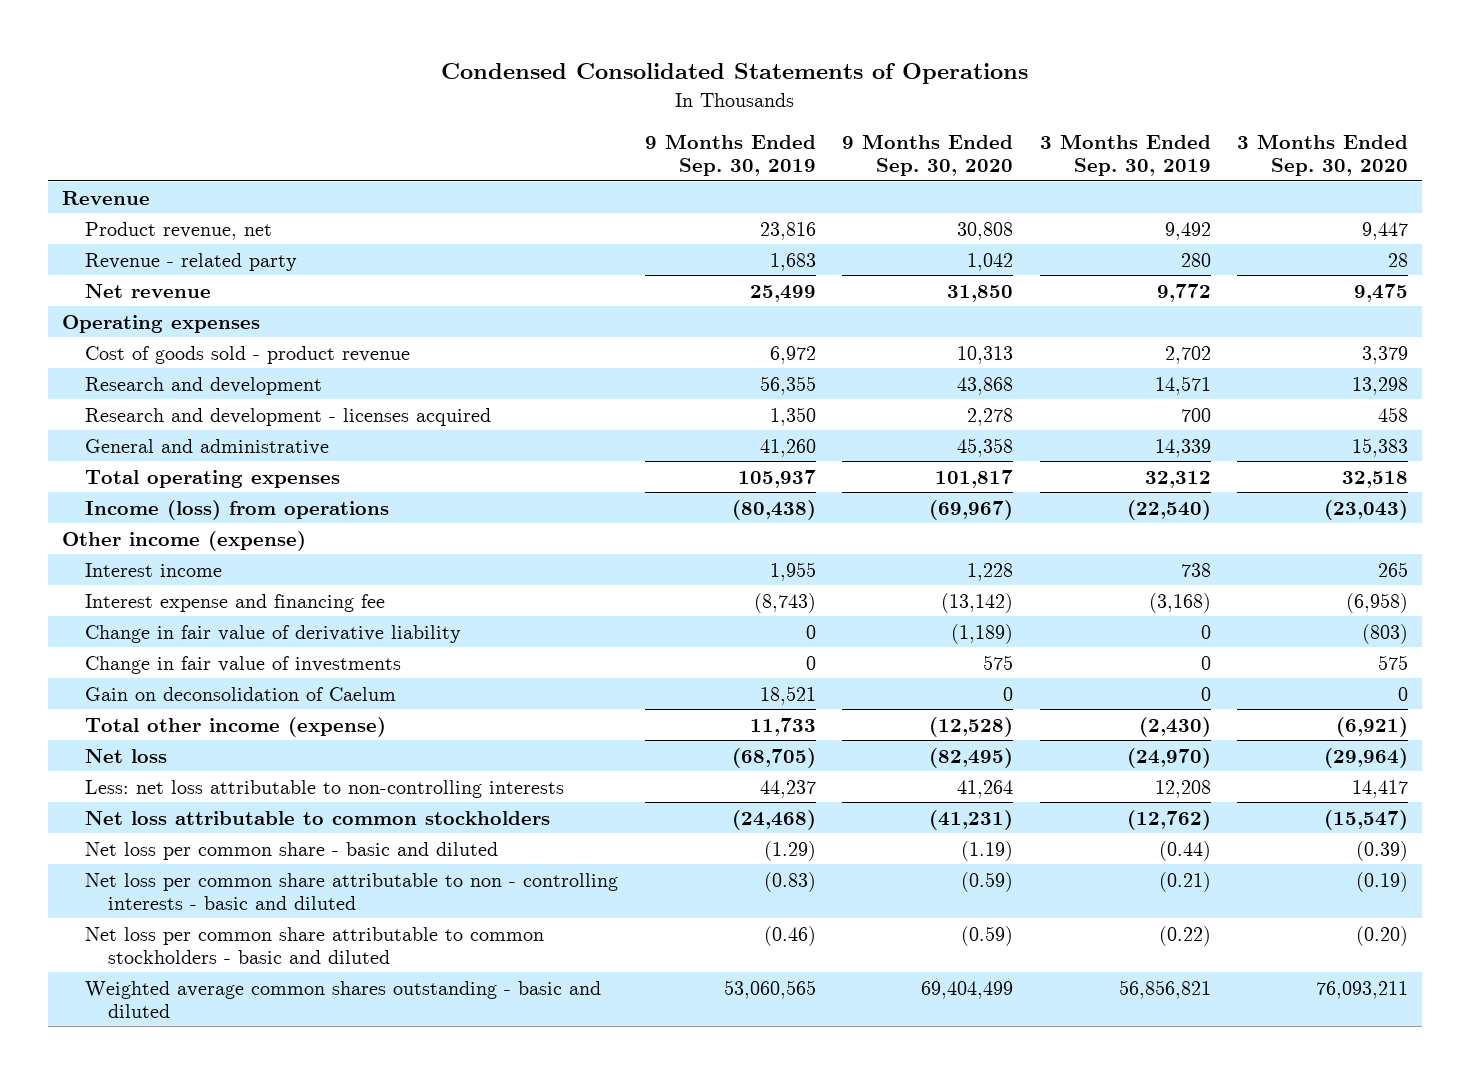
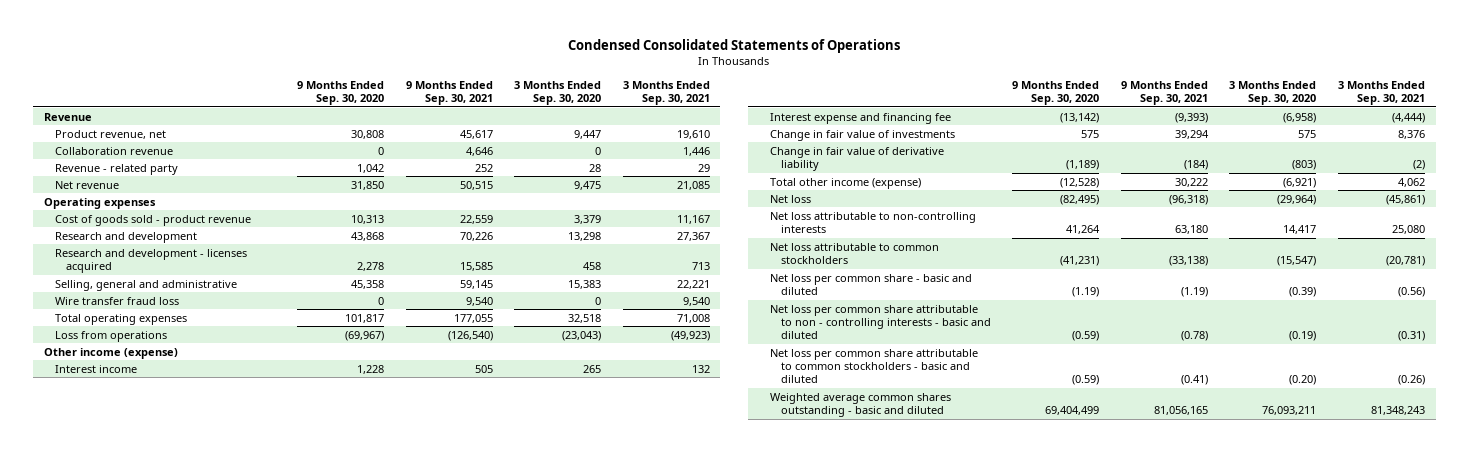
- | 9 Months Ended Sep. 30, 2019 | 9 Months Ended Sep. 30, 2020 | 3 Months Ended Sep. 30, 2019 | 3 Months Ended Sep. 30, 2020
+ | 9 Months Ended Sep. 30, 2020 | 9 Months Ended Sep. 30, 2021 | 3 Months Ended Sep. 30, 2020 | 3 Months Ended Sep. 30, 2021
+ Collaboration revenue | 0 | 4,646 | 0 | 1,446
- General and administrative | 41,260 | 45,358 | 14,339 | 15,383
+ Selling, general and administrative | 45,358 | 59,145 | 15,383 | 22,221
+ Wire transfer fraud loss | 0 | 9,540 | 0 | 9,540
- Income (loss) from operations | (80,438) | (69,967) | (22,540) | (23,043)
+ Loss from operations | (69,967) | (126,540) | (23,043) | (49,923)
- Gain on deconsolidation of Caelum | 18,521 | 0 | 0 | 0
moved down: Change in fair value of derivative liability | (1,189) | (184) | (803) | (2)
- Less: net loss attributable to non-controlling interests | 44,237 | 41,264 | 12,208 | 14,417
+ Net loss attributable to non-controlling interests | 41,264 | 63,180 | 14,417 | 25,080

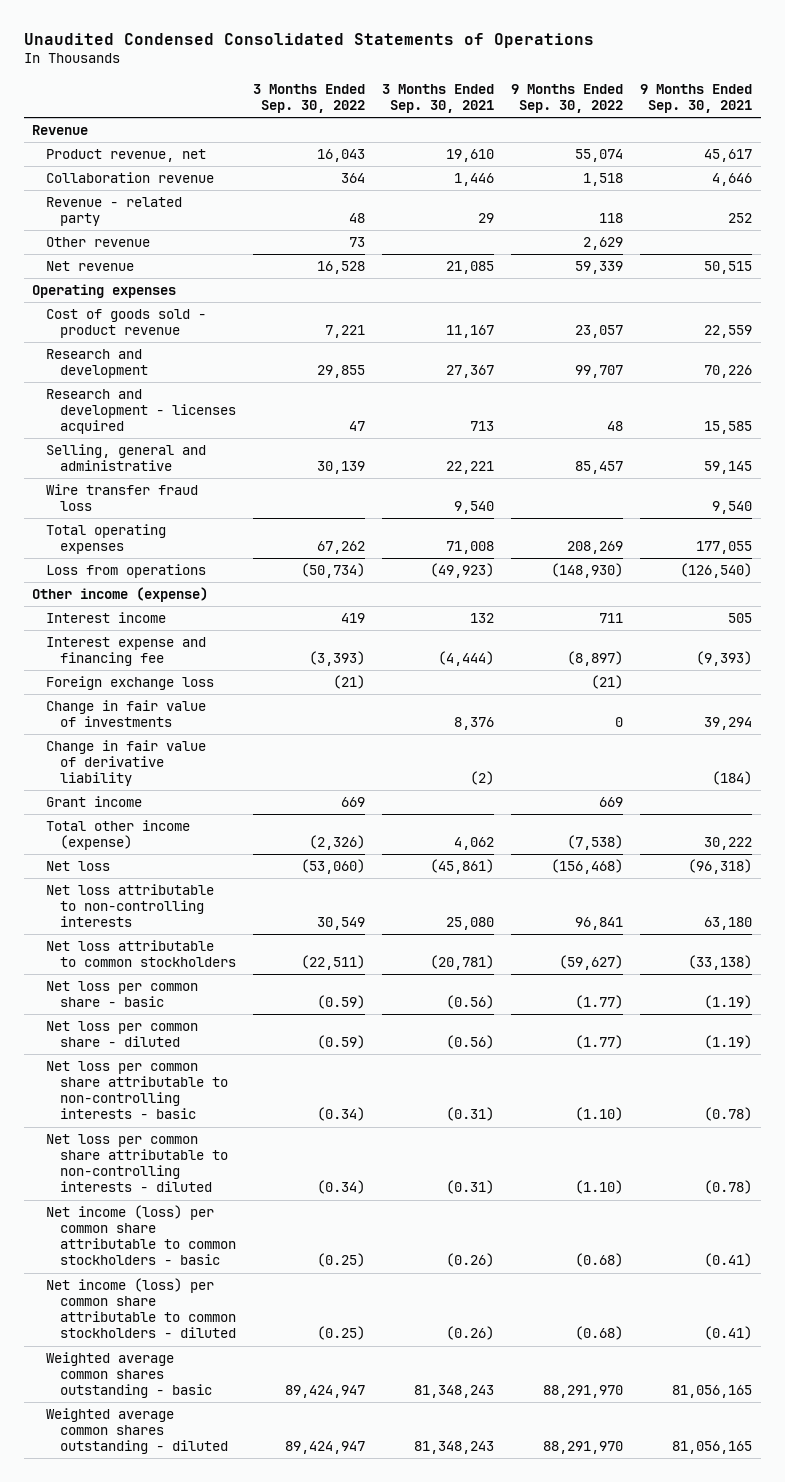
- Condensed Consolidated Statements of Operations
+ Unaudited Condensed Consolidated Statements of Operations
- | 9 Months Ended Sep. 30, 2020 | 9 Months Ended Sep. 30, 2021 | 3 Months Ended Sep. 30, 2020 | 3 Months Ended Sep. 30, 2021
+ | 3 Months Ended Sep. 30, 2022 | 3 Months Ended Sep. 30, 2021 | 9 Months Ended Sep. 30, 2022 | 9 Months Ended Sep. 30, 2021
+ Other revenue | 73 | | 2,629 |
+ Foreign exchange loss | (21) | | (21) |
+ Grant income | 669 | | 669 |
- Net loss per common share - basic and diluted | (1.19) | (1.19) | (0.39) | (0.56)
- Net loss per common share attributable to non - controlling interests - basic and diluted | (0.59) | (0.78) | (0.19) | (0.31)
- Net loss per common share attributable to common stockholders - basic and diluted | (0.59) | (0.41) | (0.20) | (0.26)
- Weighted average common shares outstanding - basic and diluted | 69,404,499 | 81,056,165 | 76,093,211 | 81,348,243
+ Net loss per common share - basic | (0.59) | (0.56) | (1.77) | (1.19)
+ Net loss per common share - diluted | (0.59) | (0.56) | (1.77) | (1.19)
+ Net loss per common share attributable to non-controlling interests - basic | (0.34) | (0.31) | (1.10) | (0.78)
+ Net loss per common share attributable to non-controlling interests - diluted | (0.34) | (0.31) | (1.10) | (0.78)
+ Net income (loss) per common share attributable to common stockholders - basic | (0.25) | (0.26) | (0.68) | (0.41)
+ Net income (loss) per common share attributable to common stockholders - diluted | (0.25) | (0.26) | (0.68) | (0.41)
+ Weighted average common shares outstanding - basic | 89,424,947 | 81,348,243 | 88,291,970 | 81,056,165
+ Weighted average common shares outstanding - diluted | 89,424,947 | 81,348,243 | 88,291,970 | 81,056,165

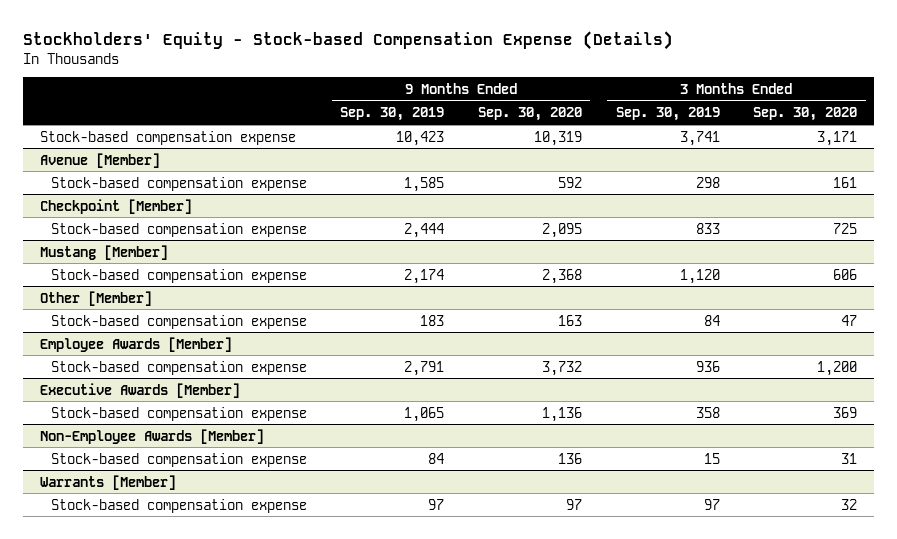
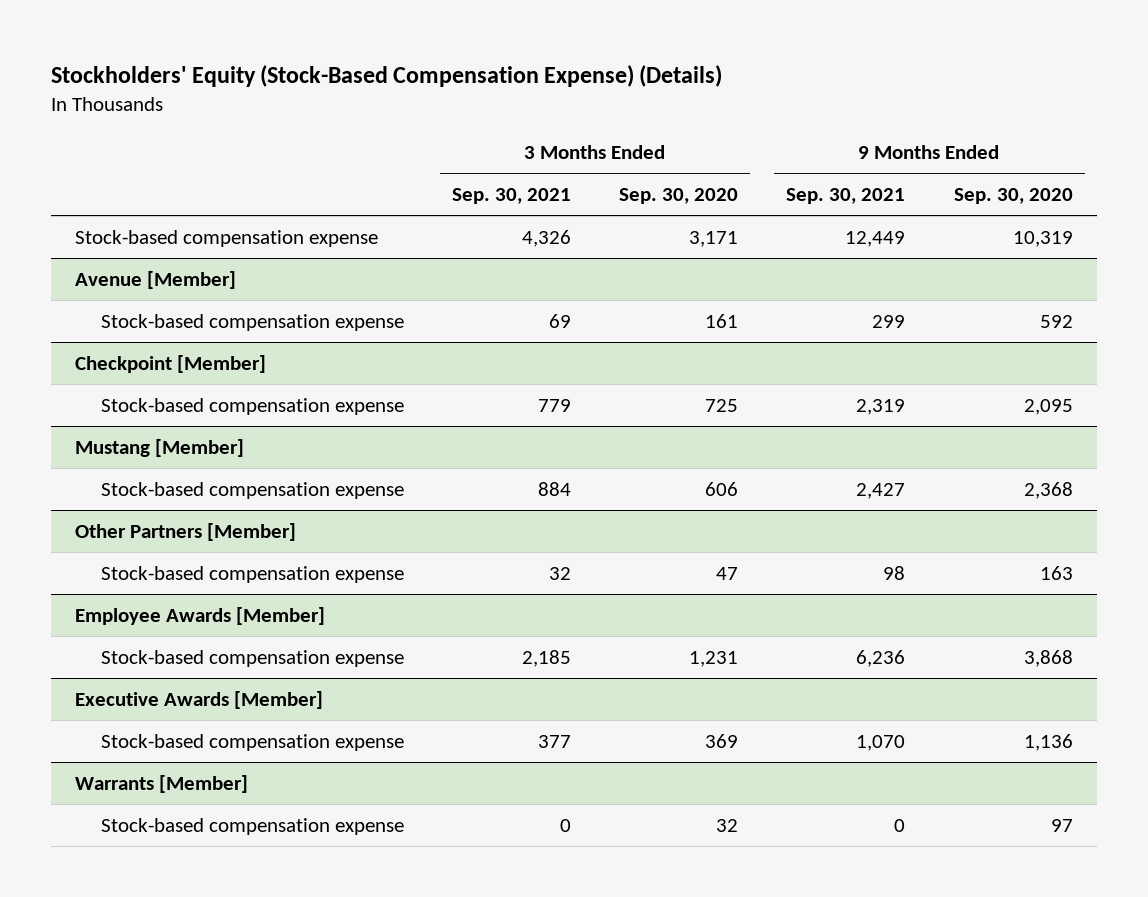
- Stockholders' Equity - Stock-based Compensation Expense (Details)
+ Stockholders' Equity (Stock-Based Compensation Expense) (Details)
- | 9 Months Ended Sep. 30, 2019 | 9 Months Ended Sep. 30, 2020 | 3 Months Ended Sep. 30, 2019 | 3 Months Ended Sep. 30, 2020
+ | 3 Months Ended Sep. 30, 2021 | 3 Months Ended Sep. 30, 2020 | 9 Months Ended Sep. 30, 2021 | 9 Months Ended Sep. 30, 2020
- Other [Member]
+ Other Partners [Member]
@ Employee Awards [Member]
- Stock-based compensation expense | 2,791 | 3,732 | 936 | 1,200
+ Stock-based compensation expense | 2,185 | 1,231 | 6,236 | 3,868
- Non-Employee Awards [Member]
- Stock-based compensation expense | 84 | 136 | 15 | 31

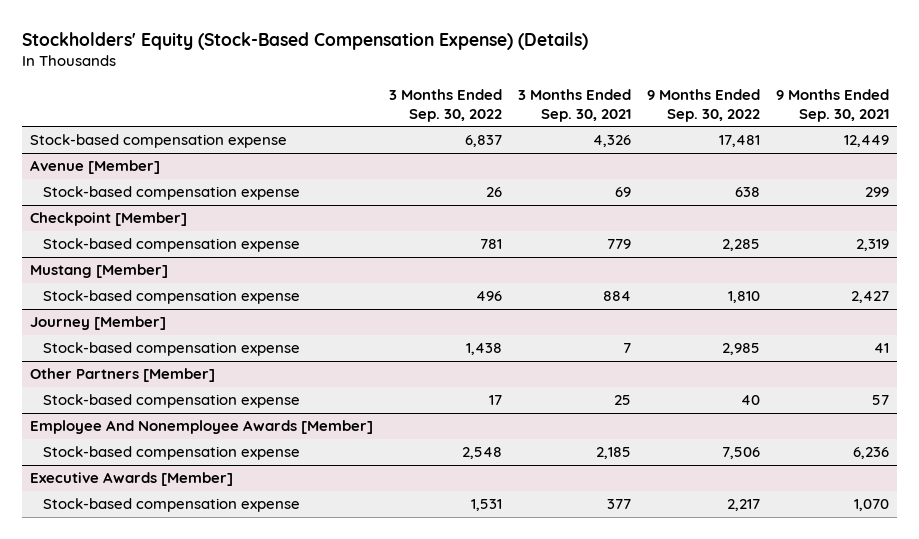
- | 3 Months Ended Sep. 30, 2021 | 3 Months Ended Sep. 30, 2020 | 9 Months Ended Sep. 30, 2021 | 9 Months Ended Sep. 30, 2020
+ | 3 Months Ended Sep. 30, 2022 | 3 Months Ended Sep. 30, 2021 | 9 Months Ended Sep. 30, 2022 | 9 Months Ended Sep. 30, 2021
+ Journey [Member]
+ Stock-based compensation expense | 1,438 | 7 | 2,985 | 41
@ Other Partners [Member]
- Stock-based compensation expense | 32 | 47 | 98 | 163
- Employee Awards [Member]
@ Other Partners [Member]
+ Stock-based compensation expense | 17 | 25 | 40 | 57
+ Employee And Nonemployee Awards [Member]
- Warrants [Member]
- Stock-based compensation expense | 0 | 32 | 0 | 97

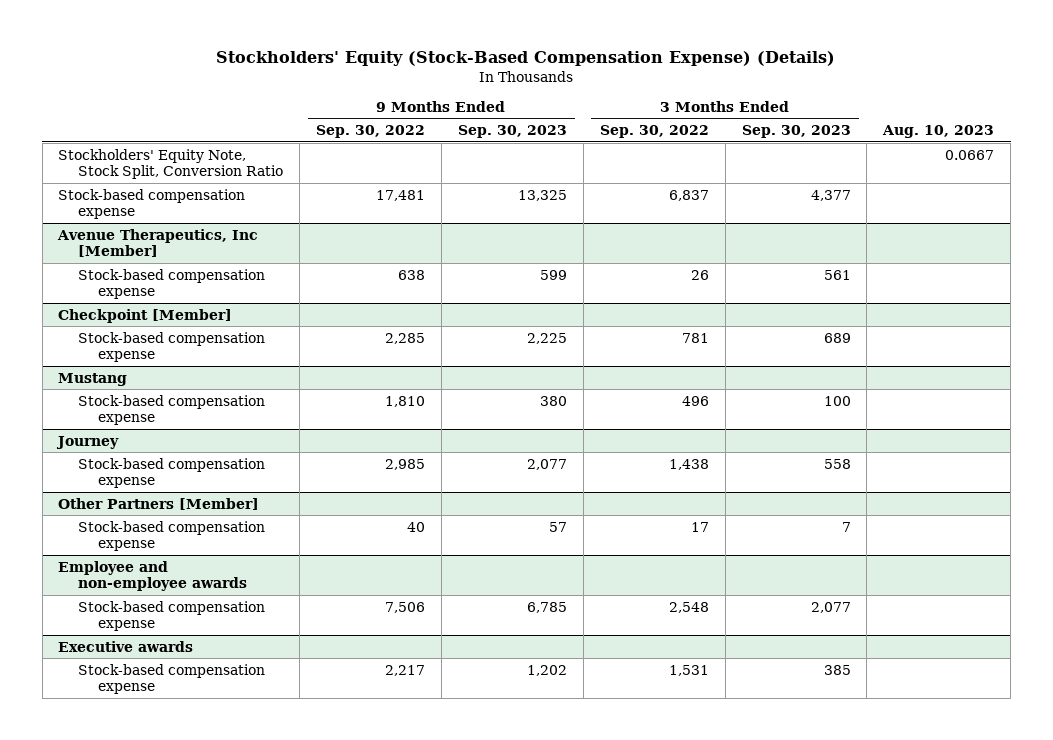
- | 3 Months Ended Sep. 30, 2022 | 3 Months Ended Sep. 30, 2021 | 9 Months Ended Sep. 30, 2022 | 9 Months Ended Sep. 30, 2021
+ | 9 Months Ended Sep. 30, 2022 | 9 Months Ended Sep. 30, 2023 | 3 Months Ended Sep. 30, 2022 | 3 Months Ended Sep. 30, 2023 | Aug. 10, 2023
+ Stockholders' Equity Note, Stock Split, Conversion Ratio | | | | | 0.0667
- Avenue [Member]
+ Avenue Therapeutics, Inc [Member]
- Mustang [Member]
+ Mustang
- Journey [Member]
+ Journey
- Employee And Nonemployee Awards [Member]
+ Employee and non-employee awards
- Executive Awards [Member]
+ Executive awards

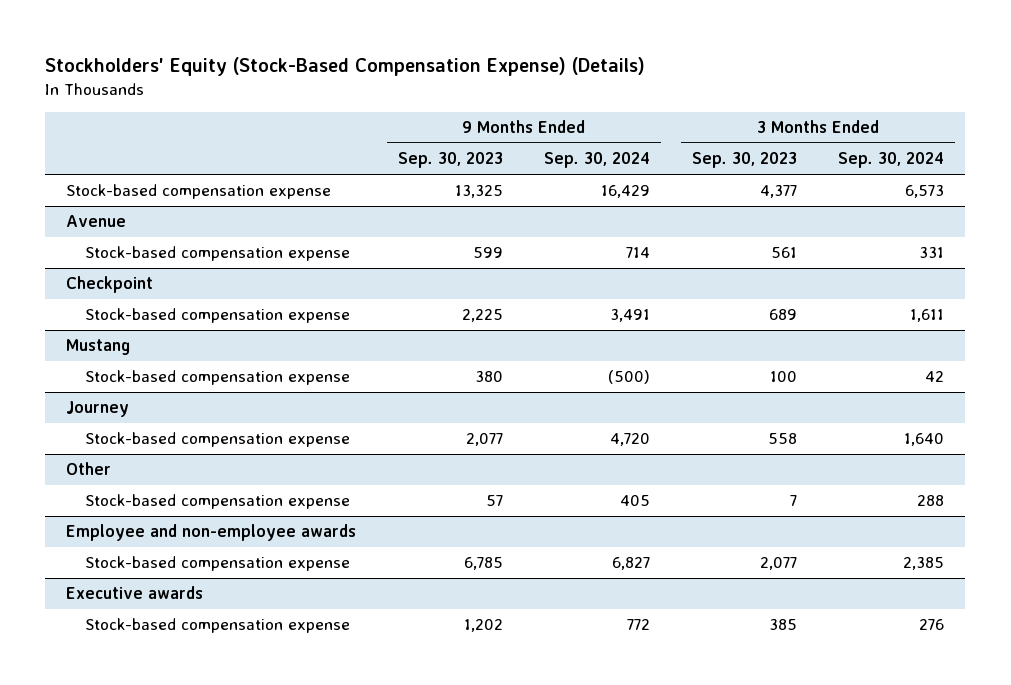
- | 9 Months Ended Sep. 30, 2022 | 9 Months Ended Sep. 30, 2023 | 3 Months Ended Sep. 30, 2022 | 3 Months Ended Sep. 30, 2023 | Aug. 10, 2023
+ | 9 Months Ended Sep. 30, 2023 | 9 Months Ended Sep. 30, 2024 | 3 Months Ended Sep. 30, 2023 | 3 Months Ended Sep. 30, 2024
- Stockholders' Equity Note, Stock Split, Conversion Ratio | | | | | 0.0667
- Avenue Therapeutics, Inc [Member]
+ Avenue
- Checkpoint [Member]
+ Checkpoint
- Other Partners [Member]
+ Other

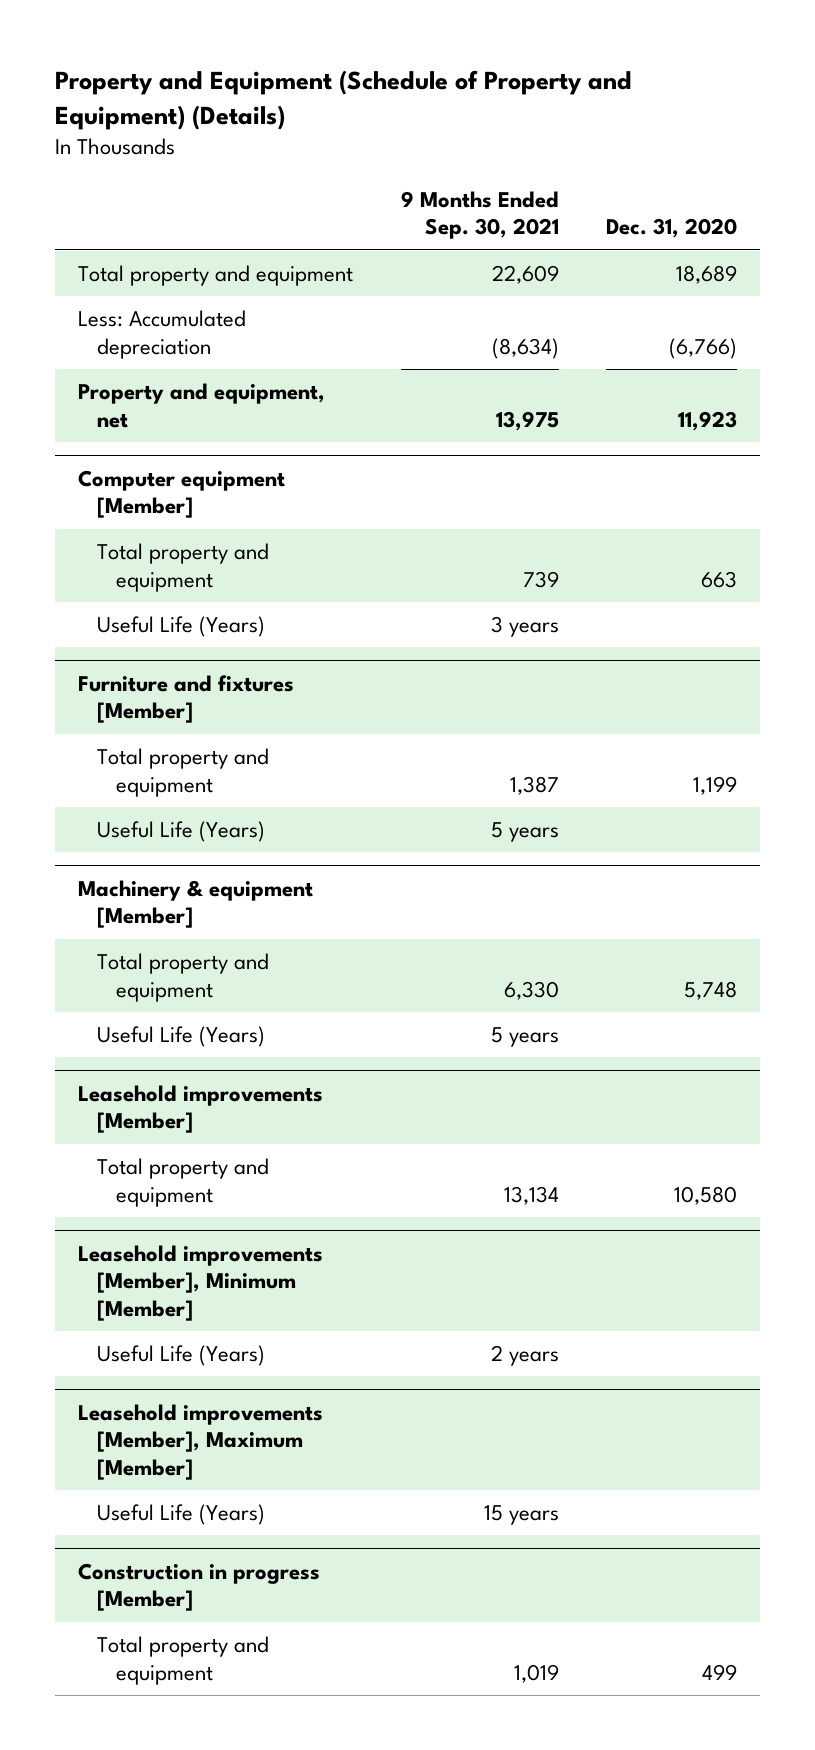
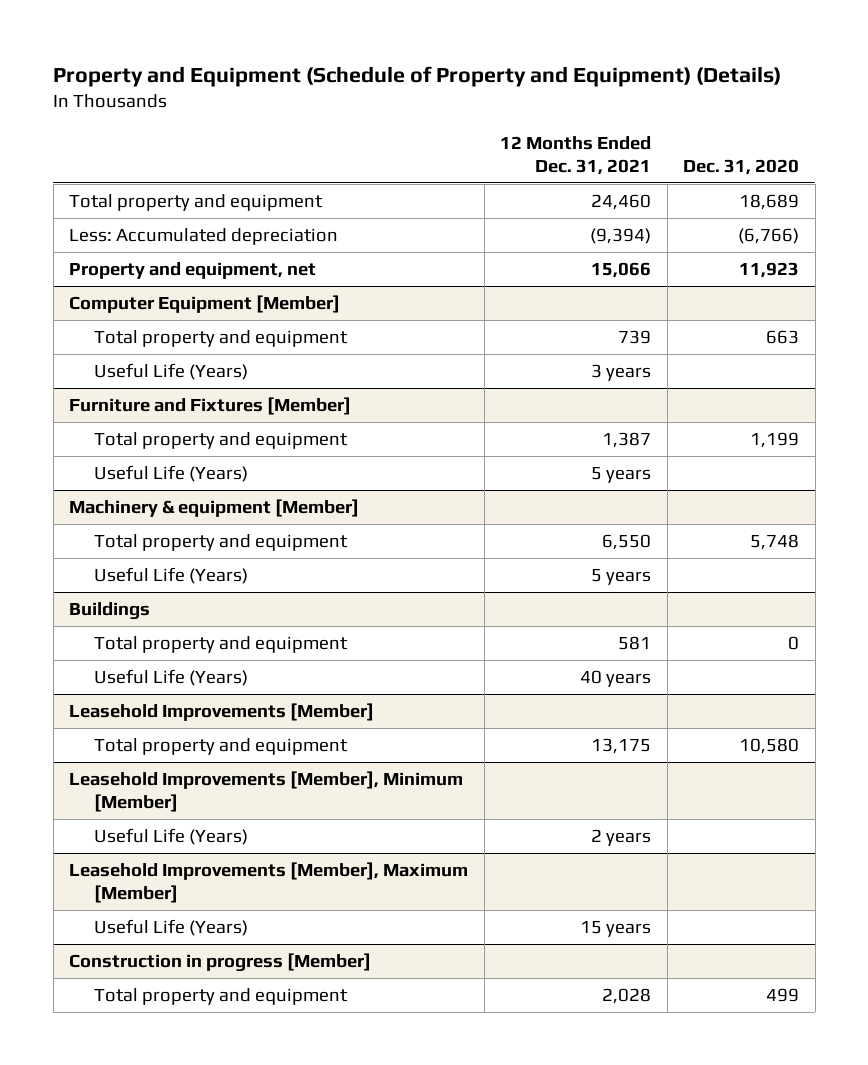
- | 9 Months Ended Sep. 30, 2021 | Dec. 31, 2020
+ | 12 Months Ended Dec. 31, 2021 | Dec. 31, 2020
- Computer equipment [Member]
+ Computer Equipment [Member]
- Furniture and fixtures [Member]
+ Furniture and Fixtures [Member]
- Leasehold improvements [Member]
+ Buildings
+ Total property and equipment | 581 | 0
+ Useful Life (Years) | 40 years |
+ Leasehold Improvements [Member]
- Leasehold improvements [Member], Minimum [Member]
+ Leasehold Improvements [Member], Minimum [Member]
- Leasehold improvements [Member], Maximum [Member]
+ Leasehold Improvements [Member], Maximum [Member]

